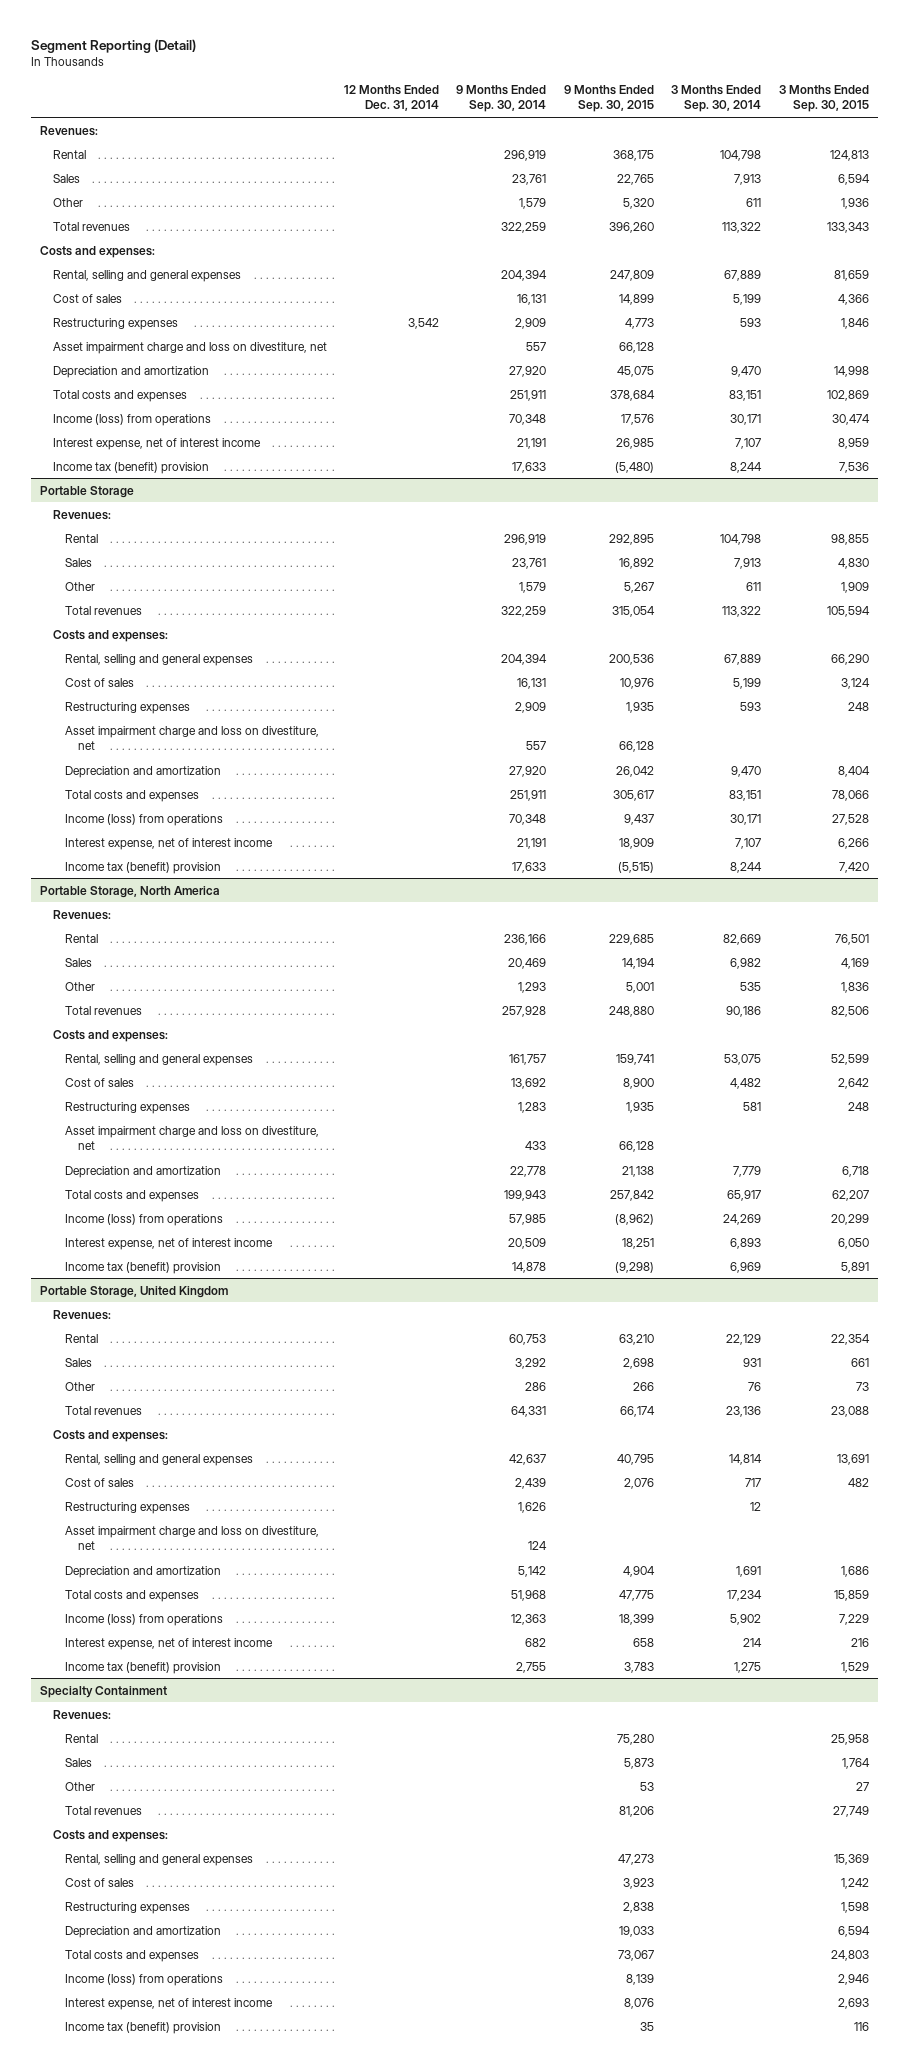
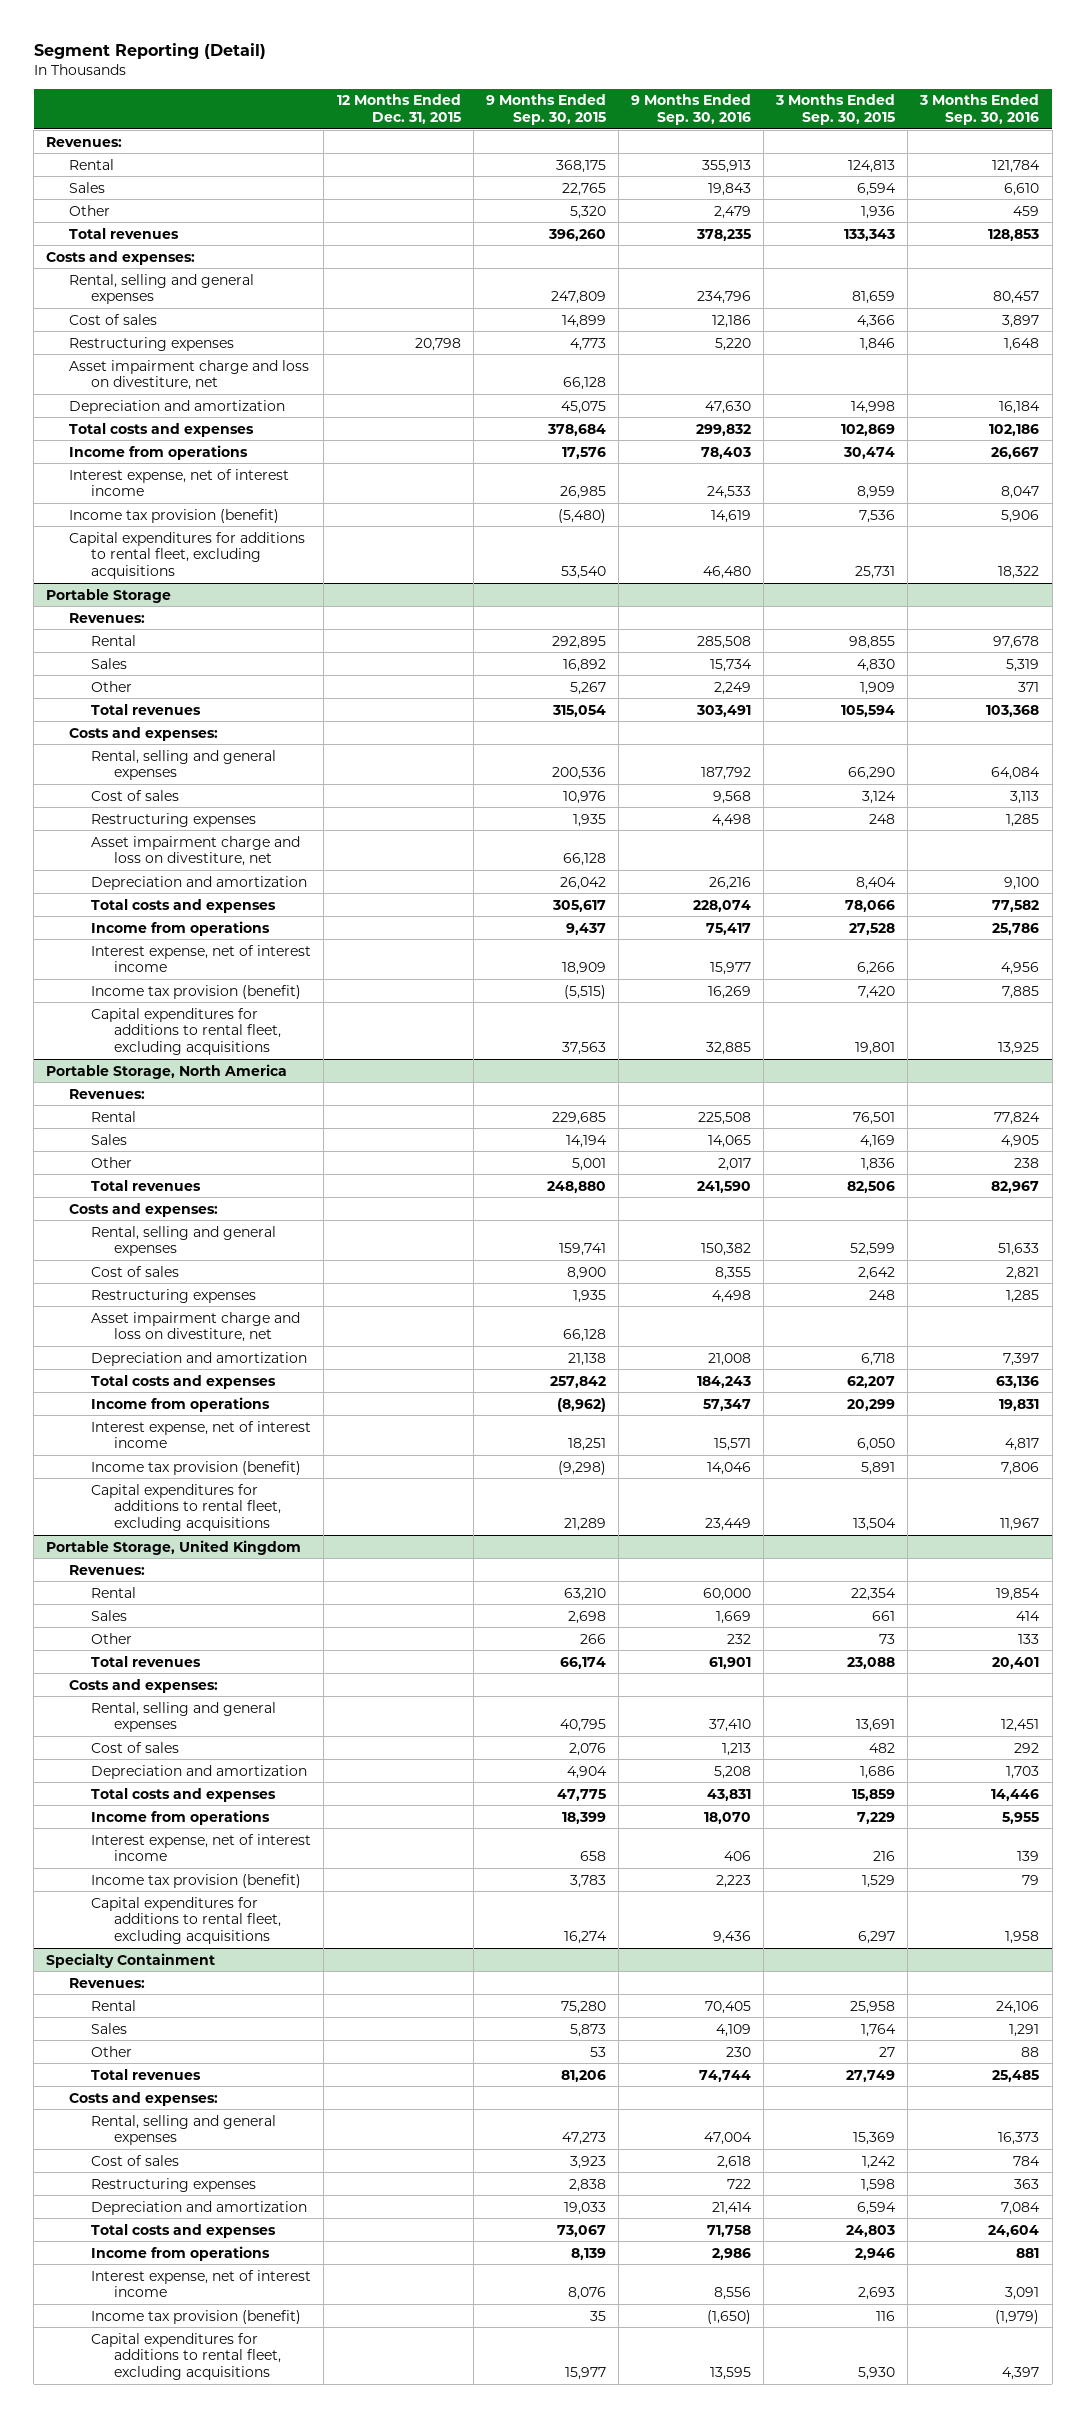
- | 12 Months Ended Dec. 31, 2014 | 9 Months Ended Sep. 30, 2014 | 9 Months Ended Sep. 30, 2015 | 3 Months Ended Sep. 30, 2014 | 3 Months Ended Sep. 30, 2015
+ | 12 Months Ended Dec. 31, 2015 | 9 Months Ended Sep. 30, 2015 | 9 Months Ended Sep. 30, 2016 | 3 Months Ended Sep. 30, 2015 | 3 Months Ended Sep. 30, 2016
- Income (loss) from operations | | 70,348 | 17,576 | 30,171 | 30,474
+ Income from operations | | 17,576 | 78,403 | 30,474 | 26,667
- Income tax (benefit) provision | | 17,633 | (5,480) | 8,244 | 7,536
+ Income tax provision (benefit) | | (5,480) | 14,619 | 7,536 | 5,906
+ Capital expenditures for additions to rental fleet, excluding acquisitions | | 53,540 | 46,480 | 25,731 | 18,322
@ Portable Storage
- Income (loss) from operations | | 70,348 | 9,437 | 30,171 | 27,528
+ Income from operations | | 9,437 | 75,417 | 27,528 | 25,786
- Income tax (benefit) provision | | 17,633 | (5,515) | 8,244 | 7,420
+ Income tax provision (benefit) | | (5,515) | 16,269 | 7,420 | 7,885
+ Capital expenditures for additions to rental fleet, excluding acquisitions | | 37,563 | 32,885 | 19,801 | 13,925
@ Portable Storage, North America
- Income (loss) from operations | | 57,985 | (8,962) | 24,269 | 20,299
+ Income from operations | | (8,962) | 57,347 | 20,299 | 19,831
- Income tax (benefit) provision | | 14,878 | (9,298) | 6,969 | 5,891
+ Income tax provision (benefit) | | (9,298) | 14,046 | 5,891 | 7,806
+ Capital expenditures for additions to rental fleet, excluding acquisitions | | 21,289 | 23,449 | 13,504 | 11,967
@ Portable Storage, United Kingdom
- Restructuring expenses | | 1,626 | | 12 |
- Asset impairment charge and loss on divestiture, net | | 124 | | |
- Income (loss) from operations | | 12,363 | 18,399 | 5,902 | 7,229
+ Income from operations | | 18,399 | 18,070 | 7,229 | 5,955
- Income tax (benefit) provision | | 2,755 | 3,783 | 1,275 | 1,529
+ Income tax provision (benefit) | | 3,783 | 2,223 | 1,529 | 79
+ Capital expenditures for additions to rental fleet, excluding acquisitions | | 16,274 | 9,436 | 6,297 | 1,958
@ Specialty Containment
- Income (loss) from operations | | | 8,139 | | 2,946
+ Income from operations | | 8,139 | 2,986 | 2,946 | 881
- Income tax (benefit) provision | | | 35 | | 116
+ Income tax provision (benefit) | | 35 | (1,650) | 116 | (1,979)
+ Capital expenditures for additions to rental fleet, excluding acquisitions | | 15,977 | 13,595 | 5,930 | 4,397

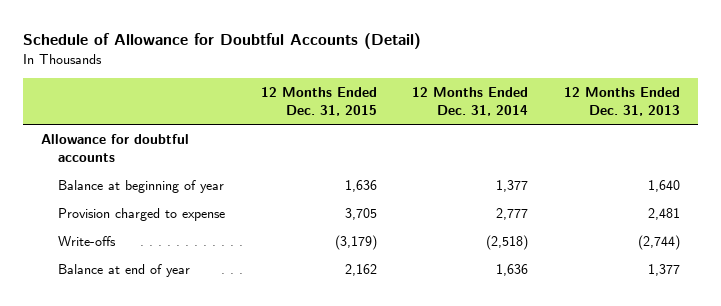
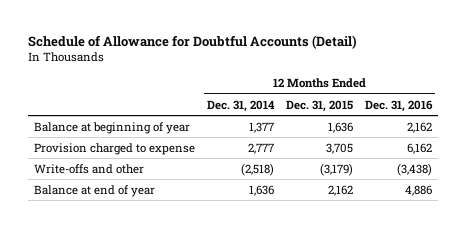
- | 12 Months Ended Dec. 31, 2015 | 12 Months Ended Dec. 31, 2014 | 12 Months Ended Dec. 31, 2013
+ | 12 Months Ended Dec. 31, 2014 | 12 Months Ended Dec. 31, 2015 | 12 Months Ended Dec. 31, 2016
- Allowance for doubtful accounts
- Write-offs | (3,179) | (2,518) | (2,744)
+ Write-offs and other | (2,518) | (3,179) | (3,438)

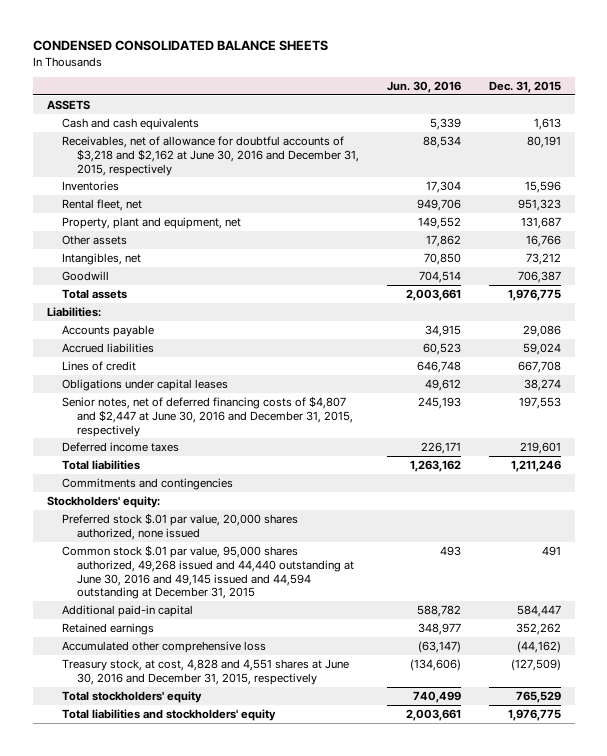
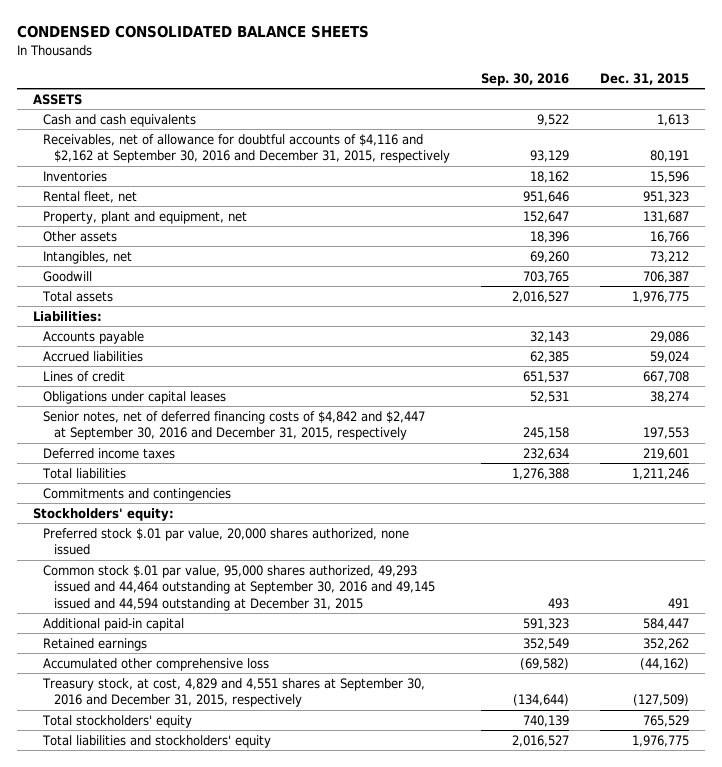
- | Jun. 30, 2016 | Dec. 31, 2015
+ | Sep. 30, 2016 | Dec. 31, 2015
- Receivables, net of allowance for doubtful accounts of $3,218 and $2,162 at June 30, 2016 and December 31, 2015, respectively | 88,534 | 80,191
+ Receivables, net of allowance for doubtful accounts of $4,116 and $2,162 at September 30, 2016 and December 31, 2015, respectively | 93,129 | 80,191
- Senior notes, net of deferred financing costs of $4,807 and $2,447 at June 30, 2016 and December 31, 2015, respectively | 245,193 | 197,553
+ Senior notes, net of deferred financing costs of $4,842 and $2,447 at September 30, 2016 and December 31, 2015, respectively | 245,158 | 197,553
- Common stock $.01 par value, 95,000 shares authorized, 49,268 issued and 44,440 outstanding at June 30, 2016 and 49,145 issued and 44,594 outstanding at December 31, 2015 | 493 | 491
+ Common stock $.01 par value, 95,000 shares authorized, 49,293 issued and 44,464 outstanding at September 30, 2016 and 49,145 issued and 44,594 outstanding at December 31, 2015 | 493 | 491
- Treasury stock, at cost, 4,828 and 4,551 shares at June 30, 2016 and December 31, 2015, respectively | (134,606) | (127,509)
+ Treasury stock, at cost, 4,829 and 4,551 shares at September 30, 2016 and December 31, 2015, respectively | (134,644) | (127,509)

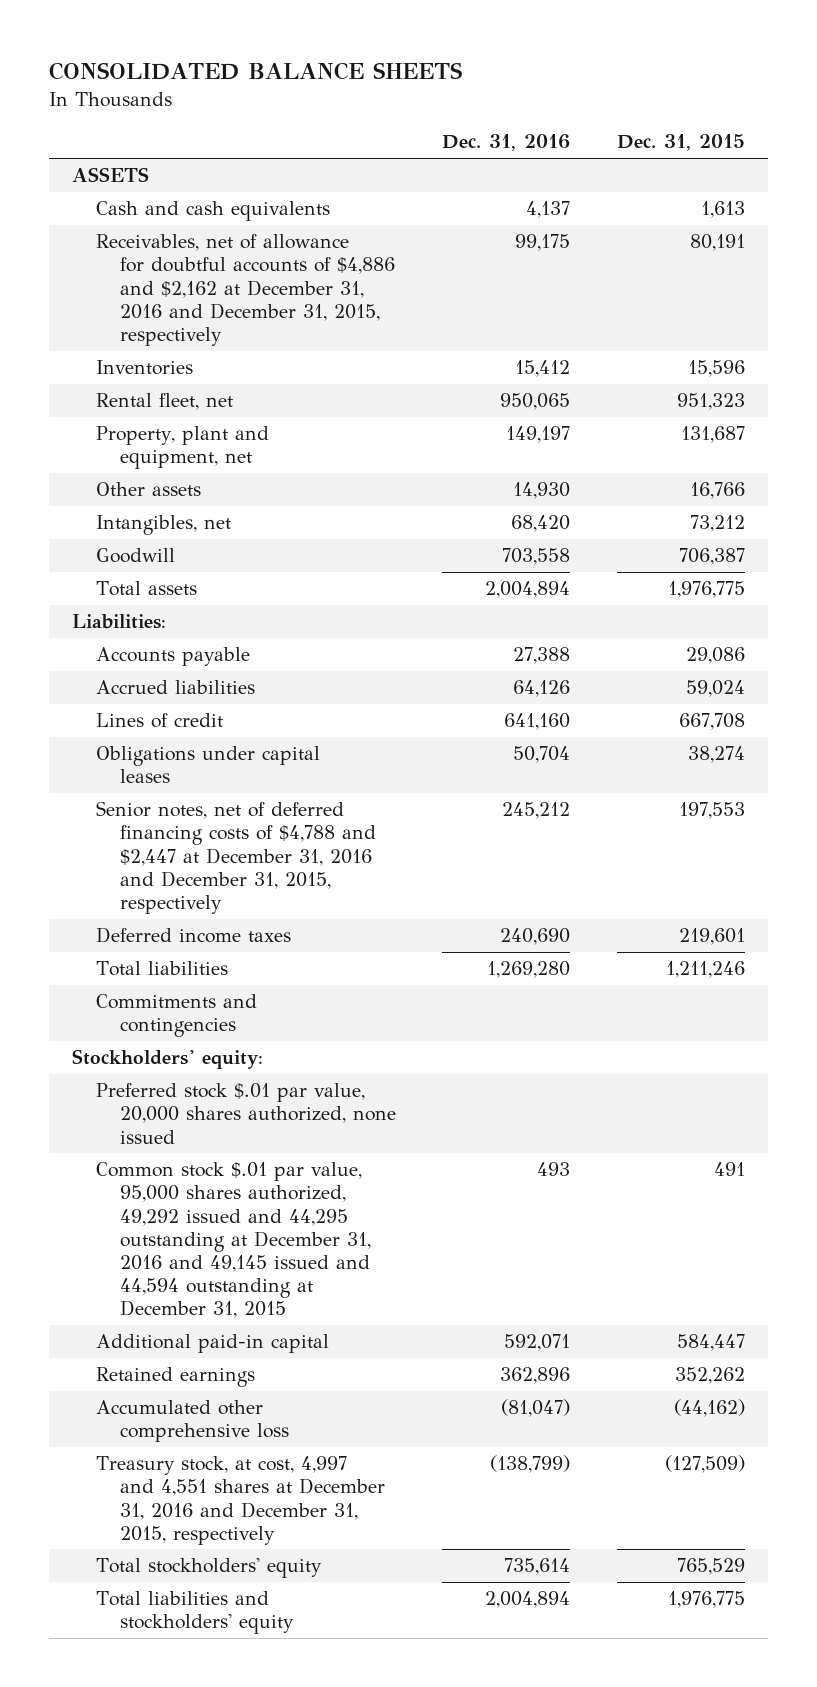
- CONDENSED CONSOLIDATED BALANCE SHEETS
+ CONSOLIDATED BALANCE SHEETS
- | Sep. 30, 2016 | Dec. 31, 2015
+ | Dec. 31, 2016 | Dec. 31, 2015
- Receivables, net of allowance for doubtful accounts of $4,116 and $2,162 at September 30, 2016 and December 31, 2015, respectively | 93,129 | 80,191
+ Receivables, net of allowance for doubtful accounts of $4,886 and $2,162 at December 31, 2016 and December 31, 2015, respectively | 99,175 | 80,191
- Senior notes, net of deferred financing costs of $4,842 and $2,447 at September 30, 2016 and December 31, 2015, respectively | 245,158 | 197,553
+ Senior notes, net of deferred financing costs of $4,788 and $2,447 at December 31, 2016 and December 31, 2015, respectively | 245,212 | 197,553
- Common stock $.01 par value, 95,000 shares authorized, 49,293 issued and 44,464 outstanding at September 30, 2016 and 49,145 issued and 44,594 outstanding at December 31, 2015 | 493 | 491
+ Common stock $.01 par value, 95,000 shares authorized, 49,292 issued and 44,295 outstanding at December 31, 2016 and 49,145 issued and 44,594 outstanding at December 31, 2015 | 493 | 491
- Treasury stock, at cost, 4,829 and 4,551 shares at September 30, 2016 and December 31, 2015, respectively | (134,644) | (127,509)
+ Treasury stock, at cost, 4,997 and 4,551 shares at December 31, 2016 and December 31, 2015, respectively | (138,799) | (127,509)

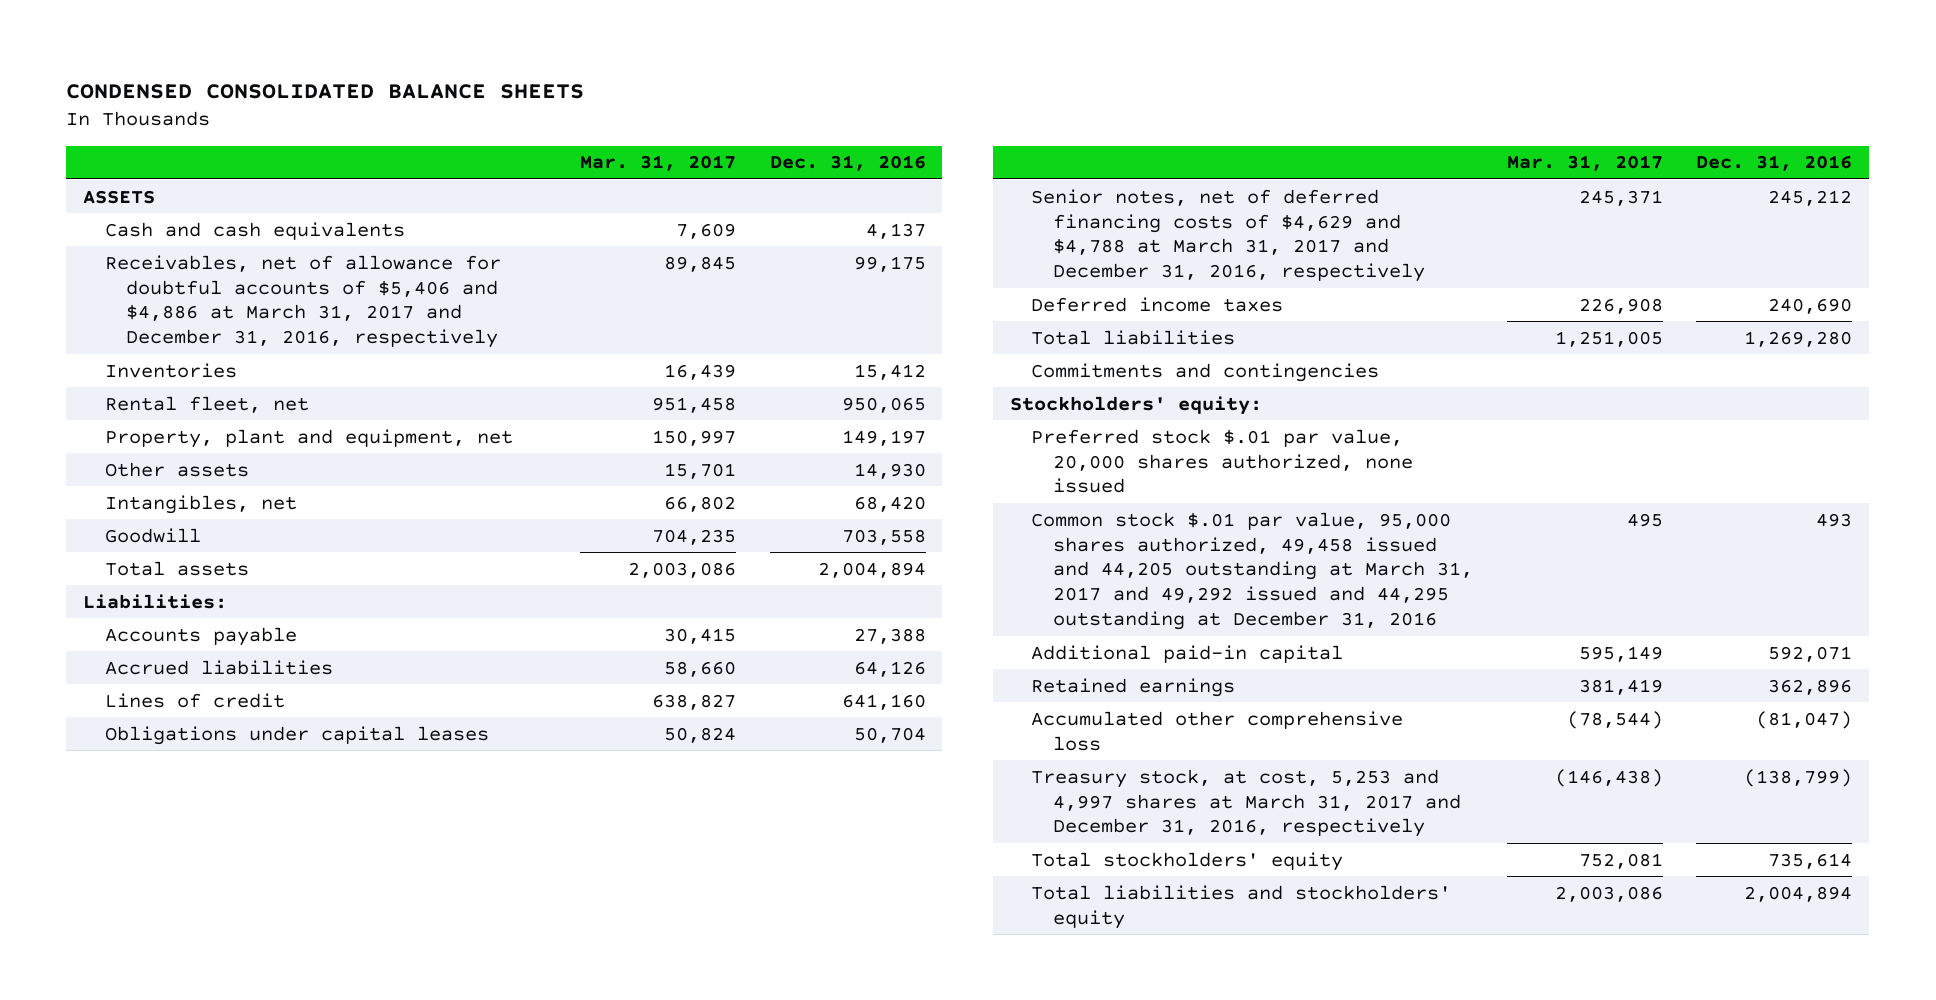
- CONSOLIDATED BALANCE SHEETS
+ CONDENSED CONSOLIDATED BALANCE SHEETS
- | Dec. 31, 2016 | Dec. 31, 2015
+ | Mar. 31, 2017 | Dec. 31, 2016
- Receivables, net of allowance for doubtful accounts of $4,886 and $2,162 at December 31, 2016 and December 31, 2015, respectively | 99,175 | 80,191
+ Receivables, net of allowance for doubtful accounts of $5,406 and $4,886 at March 31, 2017 and December 31, 2016, respectively | 89,845 | 99,175
- Senior notes, net of deferred financing costs of $4,788 and $2,447 at December 31, 2016 and December 31, 2015, respectively | 245,212 | 197,553
+ Senior notes, net of deferred financing costs of $4,629 and $4,788 at March 31, 2017 and December 31, 2016, respectively | 245,371 | 245,212
- Common stock $.01 par value, 95,000 shares authorized, 49,292 issued and 44,295 outstanding at December 31, 2016 and 49,145 issued and 44,594 outstanding at December 31, 2015 | 493 | 491
+ Common stock $.01 par value, 95,000 shares authorized, 49,458 issued and 44,205 outstanding at March 31, 2017 and 49,292 issued and 44,295 outstanding at December 31, 2016 | 495 | 493
- Treasury stock, at cost, 4,997 and 4,551 shares at December 31, 2016 and December 31, 2015, respectively | (138,799) | (127,509)
+ Treasury stock, at cost, 5,253 and 4,997 shares at March 31, 2017 and December 31, 2016, respectively | (146,438) | (138,799)

